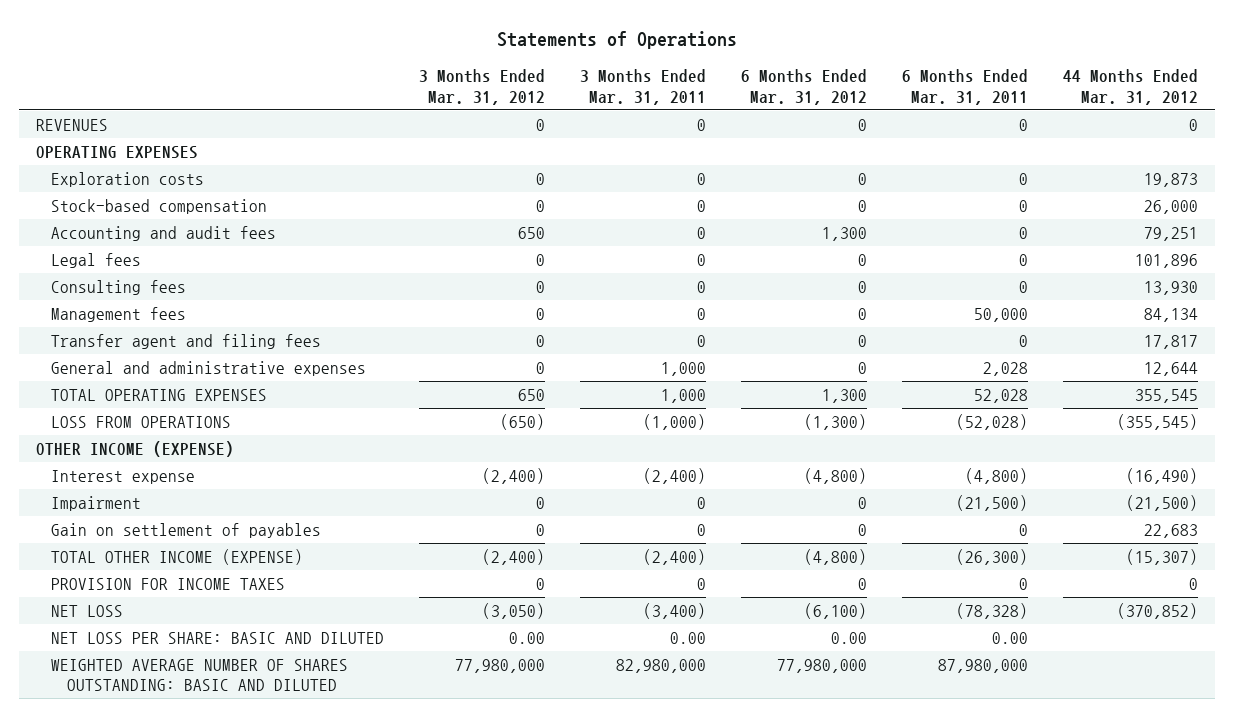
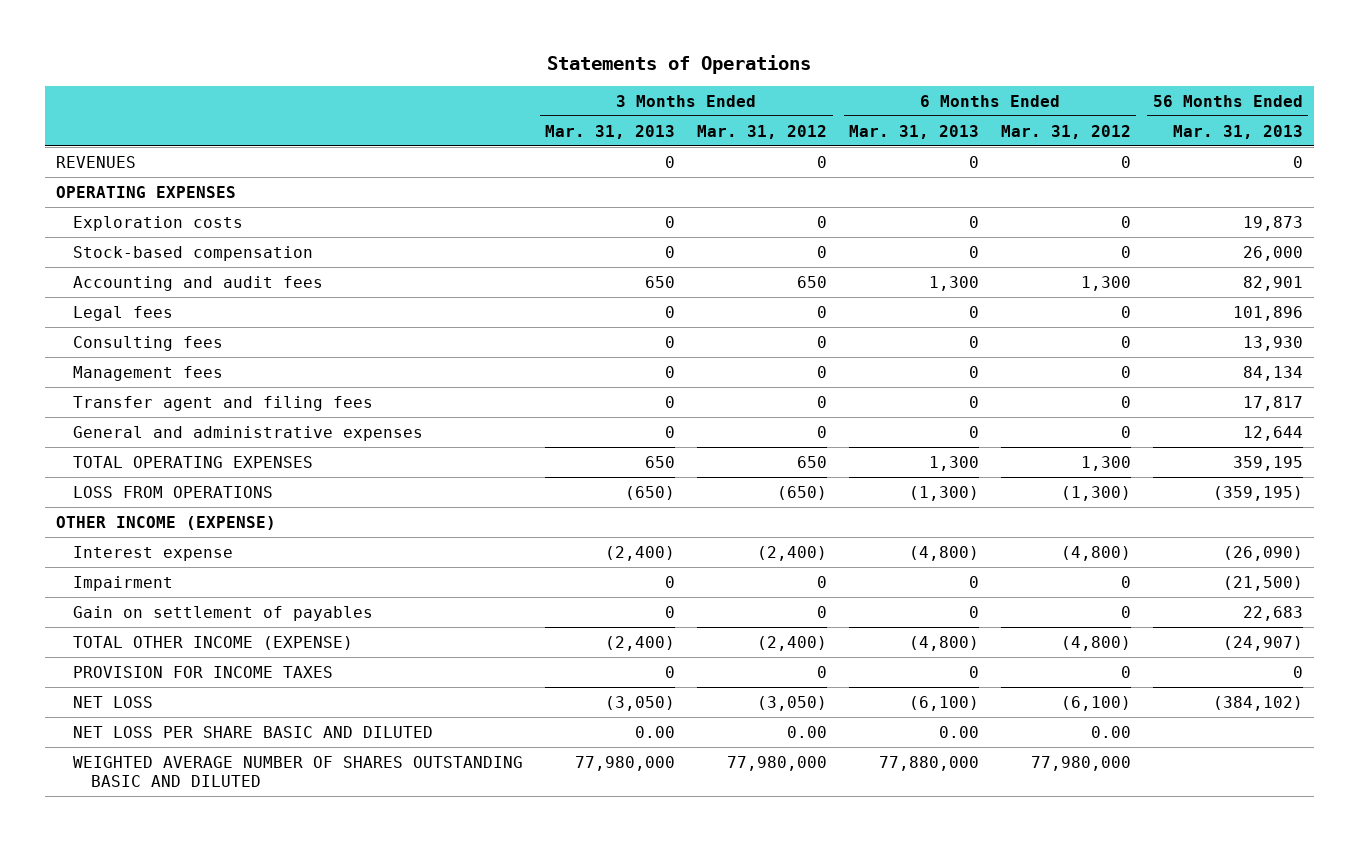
- | 3 Months Ended Mar. 31, 2012 | 3 Months Ended Mar. 31, 2011 | 6 Months Ended Mar. 31, 2012 | 6 Months Ended Mar. 31, 2011 | 44 Months Ended Mar. 31, 2012
+ | 3 Months Ended Mar. 31, 2013 | 3 Months Ended Mar. 31, 2012 | 6 Months Ended Mar. 31, 2013 | 6 Months Ended Mar. 31, 2012 | 56 Months Ended Mar. 31, 2013
- NET LOSS PER SHARE: BASIC AND DILUTED | 0.00 | 0.00 | 0.00 | 0.00 |
- WEIGHTED AVERAGE NUMBER OF SHARES OUTSTANDING: BASIC AND DILUTED | 77,980,000 | 82,980,000 | 77,980,000 | 87,980,000 |
+ NET LOSS PER SHARE BASIC AND DILUTED | 0.00 | 0.00 | 0.00 | 0.00 |
+ WEIGHTED AVERAGE NUMBER OF SHARES OUTSTANDING BASIC AND DILUTED | 77,980,000 | 77,980,000 | 77,880,000 | 77,980,000 |

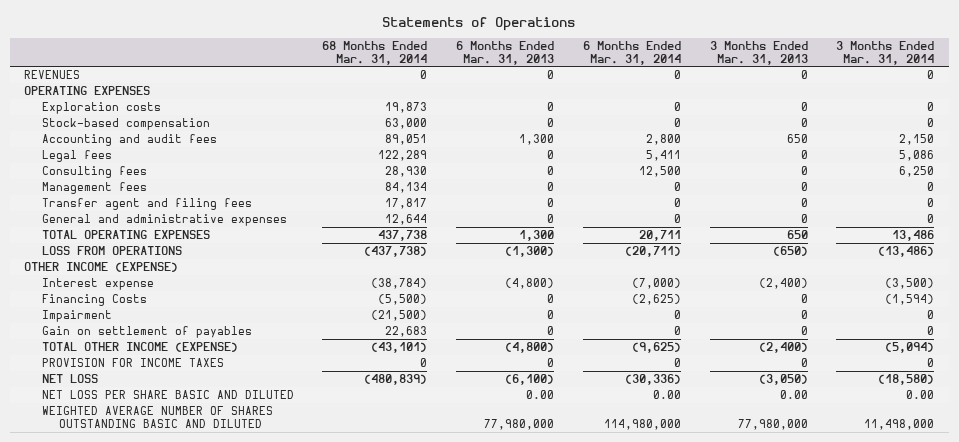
- | 3 Months Ended Mar. 31, 2013 | 3 Months Ended Mar. 31, 2012 | 6 Months Ended Mar. 31, 2013 | 6 Months Ended Mar. 31, 2012 | 56 Months Ended Mar. 31, 2013
+ | 68 Months Ended Mar. 31, 2014 | 6 Months Ended Mar. 31, 2013 | 6 Months Ended Mar. 31, 2014 | 3 Months Ended Mar. 31, 2013 | 3 Months Ended Mar. 31, 2014
+ Financing Costs | (5,500) | 0 | (2,625) | 0 | (1,594)
- WEIGHTED AVERAGE NUMBER OF SHARES OUTSTANDING BASIC AND DILUTED | 77,980,000 | 77,980,000 | 77,880,000 | 77,980,000 |
+ WEIGHTED AVERAGE NUMBER OF SHARES OUTSTANDING BASIC AND DILUTED | | 77,980,000 | 114,980,000 | 77,980,000 | 11,498,000

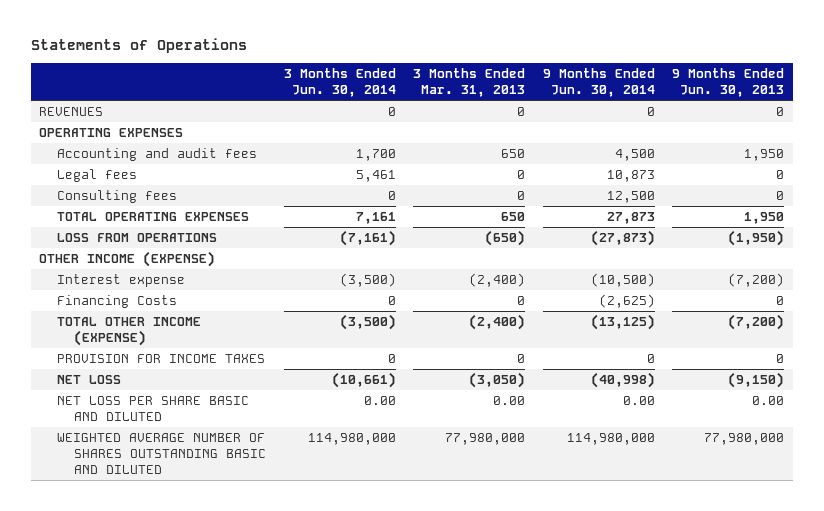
- | 68 Months Ended Mar. 31, 2014 | 6 Months Ended Mar. 31, 2013 | 6 Months Ended Mar. 31, 2014 | 3 Months Ended Mar. 31, 2013 | 3 Months Ended Mar. 31, 2014
+ | 3 Months Ended Jun. 30, 2014 | 3 Months Ended Mar. 31, 2013 | 9 Months Ended Jun. 30, 2014 | 9 Months Ended Jun. 30, 2013
- Exploration costs | 19,873 | 0 | 0 | 0 | 0
- Stock-based compensation | 63,000 | 0 | 0 | 0 | 0
- Management fees | 84,134 | 0 | 0 | 0 | 0
- Transfer agent and filing fees | 17,817 | 0 | 0 | 0 | 0
- General and administrative expenses | 12,644 | 0 | 0 | 0 | 0
- Impairment | (21,500) | 0 | 0 | 0 | 0
- Gain on settlement of payables | 22,683 | 0 | 0 | 0 | 0

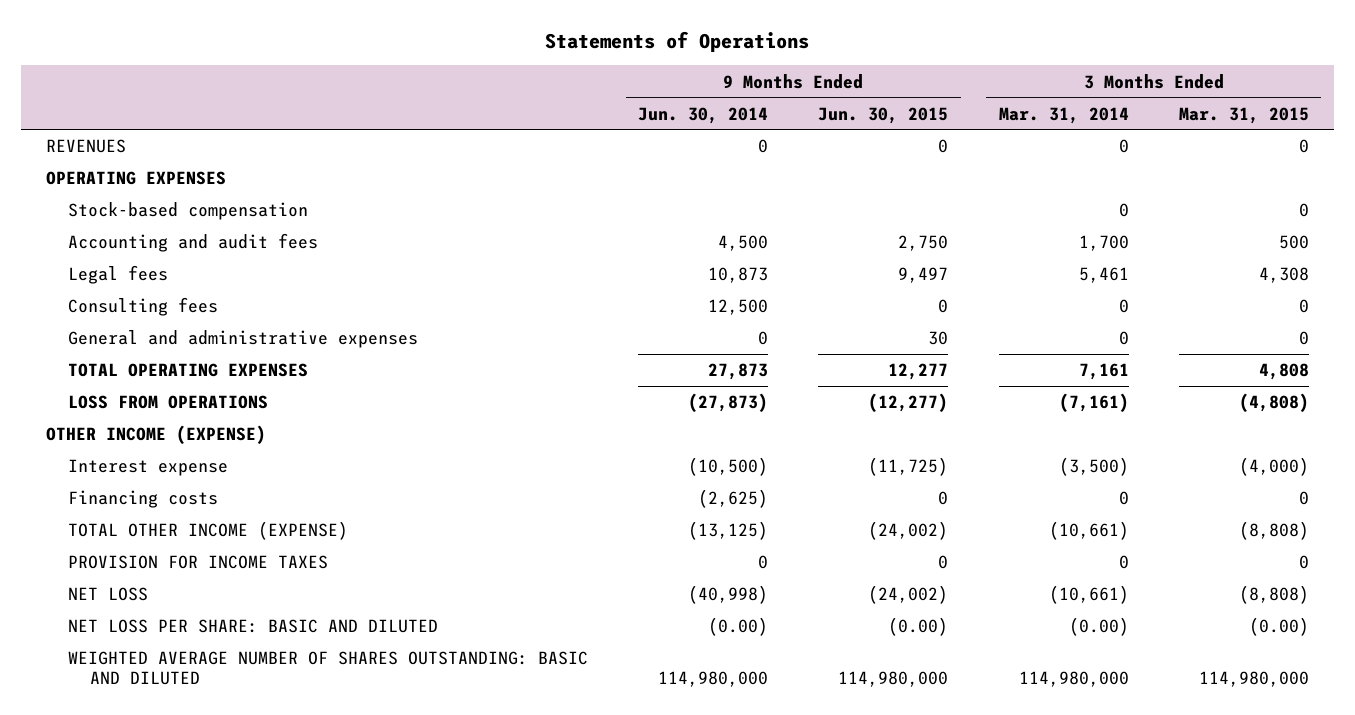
- | 3 Months Ended Jun. 30, 2014 | 3 Months Ended Mar. 31, 2013 | 9 Months Ended Jun. 30, 2014 | 9 Months Ended Jun. 30, 2013
+ | 9 Months Ended Jun. 30, 2014 | 9 Months Ended Jun. 30, 2015 | 3 Months Ended Mar. 31, 2014 | 3 Months Ended Mar. 31, 2015
+ Stock-based compensation | | | 0 | 0
+ General and administrative expenses | 0 | 30 | 0 | 0
- Financing Costs | 0 | 0 | (2,625) | 0
+ Financing costs | (2,625) | 0 | 0 | 0
- NET LOSS PER SHARE BASIC AND DILUTED | 0.00 | 0.00 | 0.00 | 0.00
- WEIGHTED AVERAGE NUMBER OF SHARES OUTSTANDING BASIC AND DILUTED | 114,980,000 | 77,980,000 | 114,980,000 | 77,980,000
+ NET LOSS PER SHARE: BASIC AND DILUTED | (0.00) | (0.00) | (0.00) | (0.00)
+ WEIGHTED AVERAGE NUMBER OF SHARES OUTSTANDING: BASIC AND DILUTED | 114,980,000 | 114,980,000 | 114,980,000 | 114,980,000

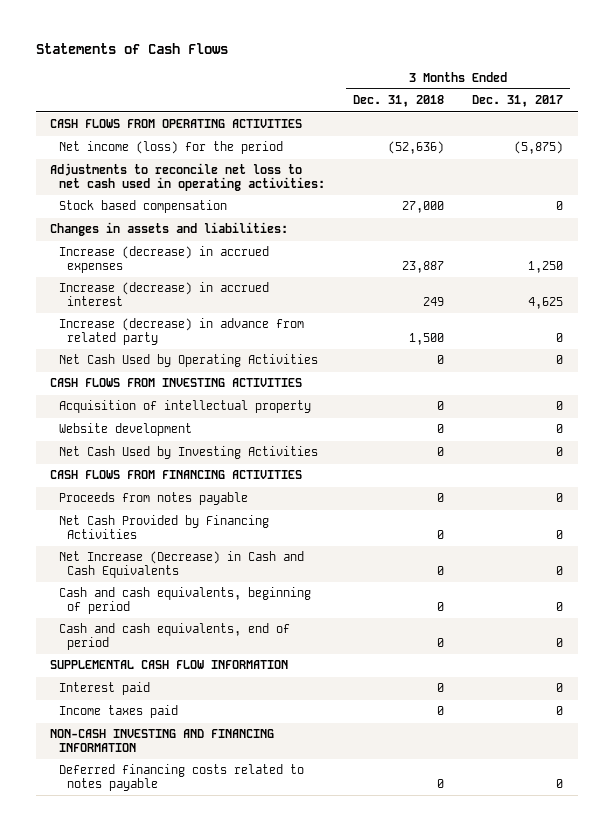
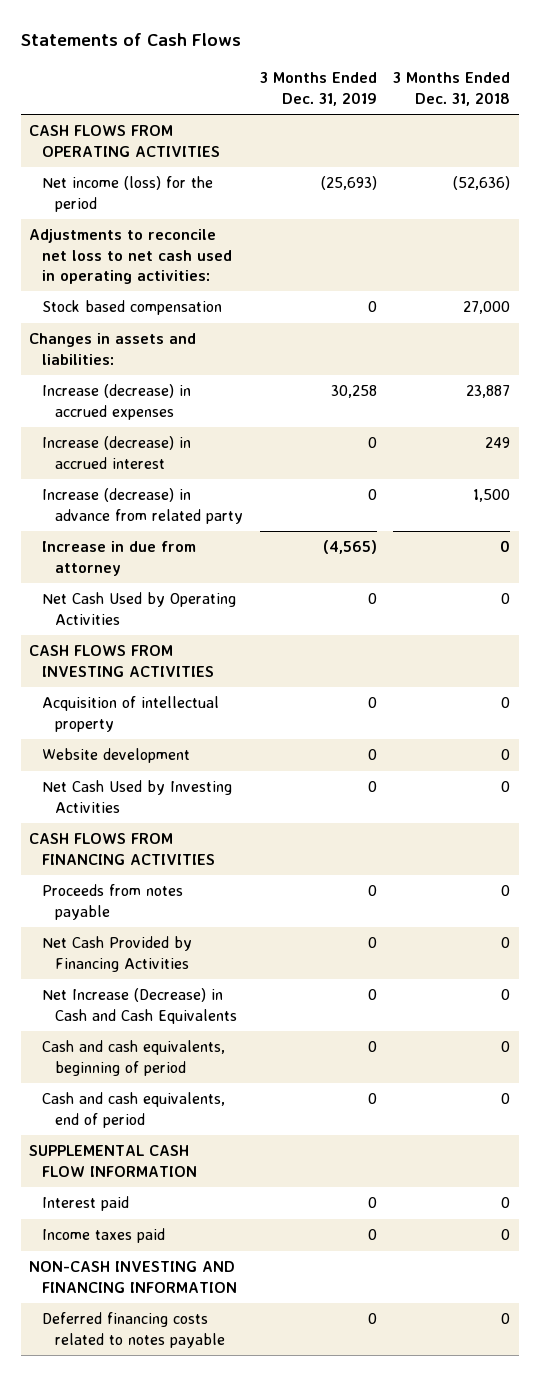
- | 3 Months Ended Dec. 31, 2018 | 3 Months Ended Dec. 31, 2017
+ | 3 Months Ended Dec. 31, 2019 | 3 Months Ended Dec. 31, 2018
+ Increase in due from attorney | (4,565) | 0

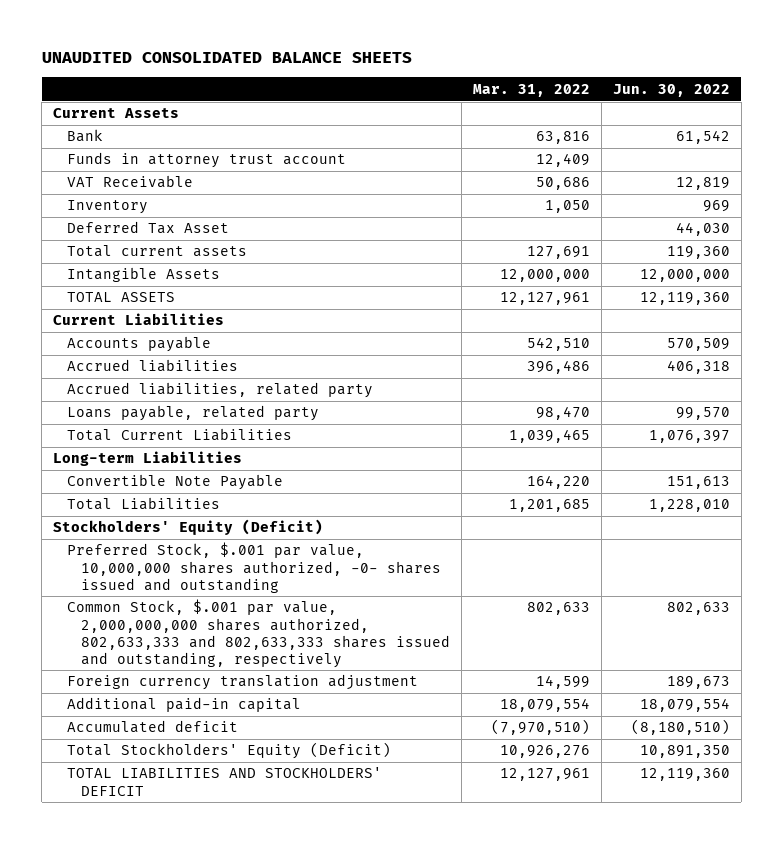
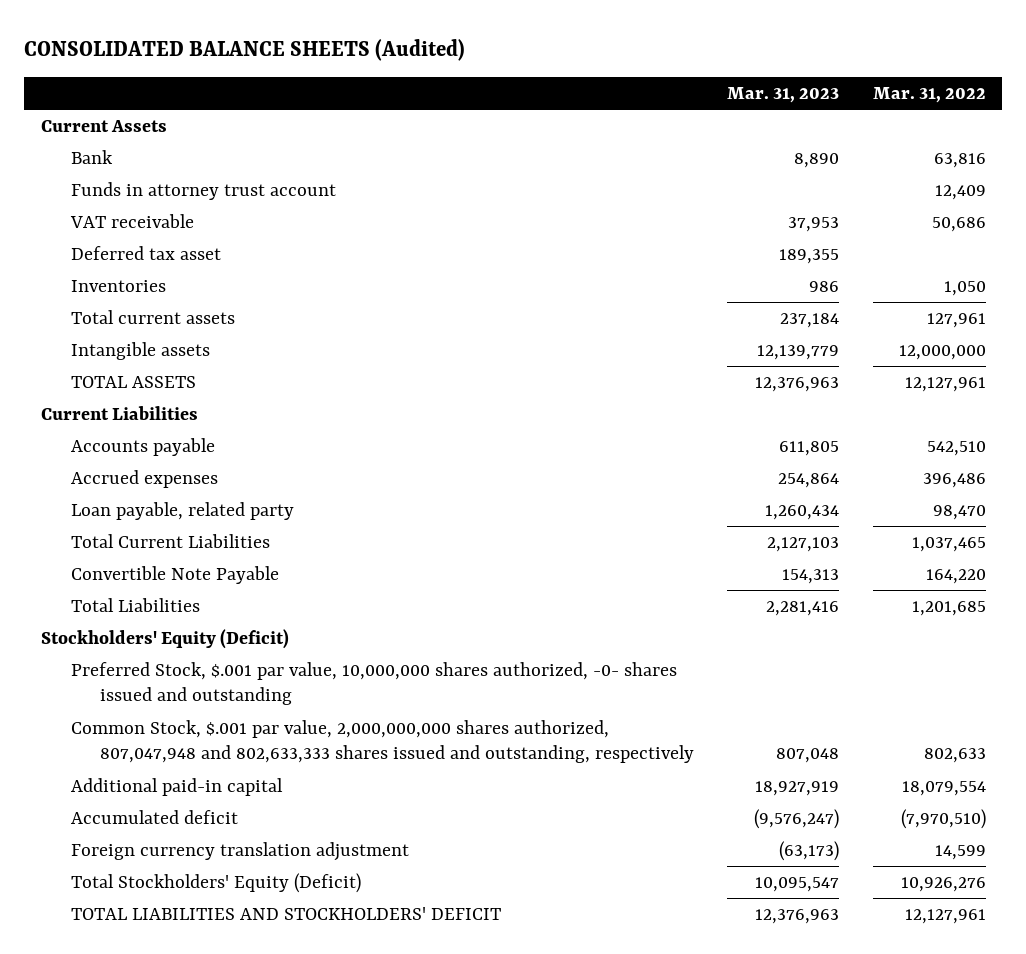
- UNAUDITED CONSOLIDATED BALANCE SHEETS
+ CONSOLIDATED BALANCE SHEETS (Audited)
- | Mar. 31, 2022 | Jun. 30, 2022
+ | Mar. 31, 2023 | Mar. 31, 2022
- VAT Receivable | 50,686 | 12,819
- Inventory | 1,050 | 969
- Deferred Tax Asset | | 44,030
- Total current assets | 127,691 | 119,360
- Intangible Assets | 12,000,000 | 12,000,000
+ VAT receivable | 37,953 | 50,686
+ Deferred tax asset | 189,355 |
+ Inventories | 986 | 1,050
+ Total current assets | 237,184 | 127,961
+ Intangible assets | 12,139,779 | 12,000,000
- Accrued liabilities | 396,486 | 406,318
- Accrued liabilities, related party
- Loans payable, related party | 98,470 | 99,570
- Total Current Liabilities | 1,039,465 | 1,076,397
- Long-term Liabilities
+ Accrued expenses | 254,864 | 396,486
+ Loan payable, related party | 1,260,434 | 98,470
+ Total Current Liabilities | 2,127,103 | 1,037,465
- Common Stock, $.001 par value, 2,000,000,000 shares authorized, 802,633,333 and 802,633,333 shares issued and outstanding, respectively | 802,633 | 802,633
+ Common Stock, $.001 par value, 2,000,000,000 shares authorized, 807,047,948 and 802,633,333 shares issued and outstanding, respectively | 807,048 | 802,633
moved down: Foreign currency translation adjustment | (63,173) | 14,599

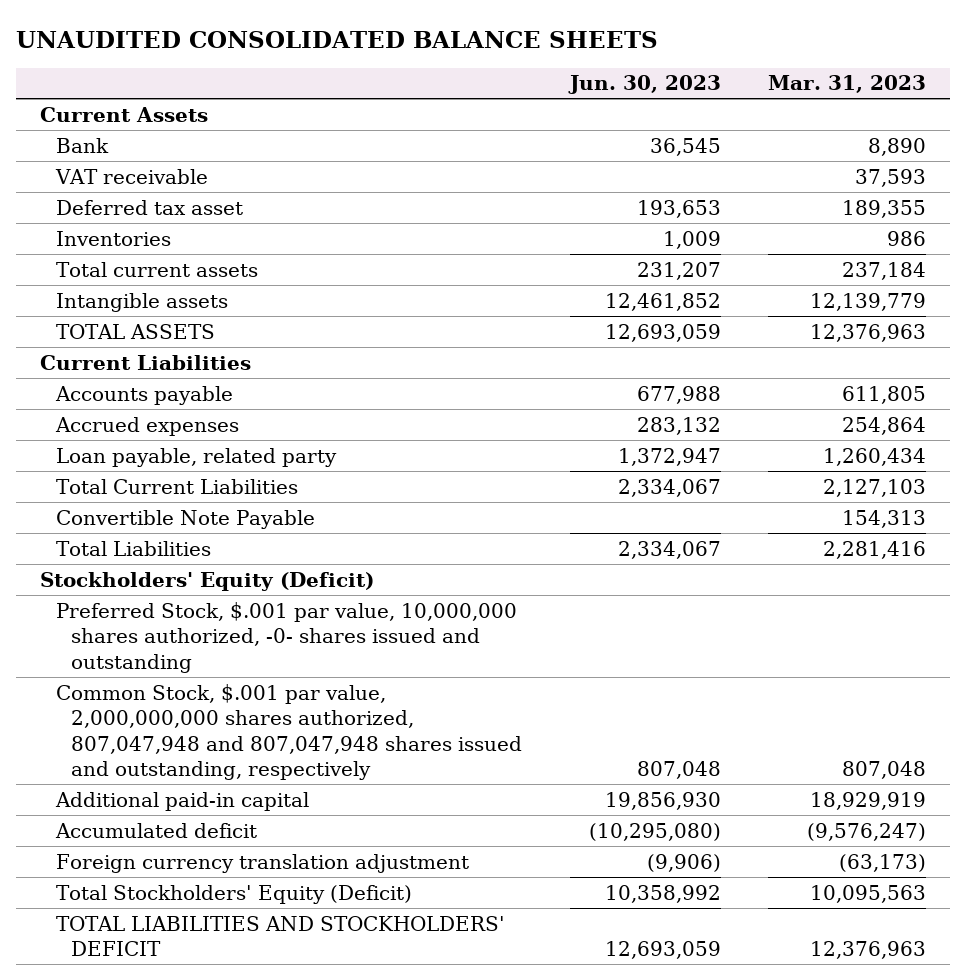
- CONSOLIDATED BALANCE SHEETS (Audited)
+ UNAUDITED CONSOLIDATED BALANCE SHEETS
- | Mar. 31, 2023 | Mar. 31, 2022
+ | Jun. 30, 2023 | Mar. 31, 2023
- Funds in attorney trust account | | 12,409
- VAT receivable | 37,953 | 50,686
+ VAT receivable | | 37,593
- Common Stock, $.001 par value, 2,000,000,000 shares authorized, 807,047,948 and 802,633,333 shares issued and outstanding, respectively | 807,048 | 802,633
- Additional paid-in capital | 18,927,919 | 18,079,554
+ Common Stock, $.001 par value, 2,000,000,000 shares authorized, 807,047,948 and 807,047,948 shares issued and outstanding, respectively | 807,048 | 807,048
+ Additional paid-in capital | 19,856,930 | 18,929,919
- Total Stockholders' Equity (Deficit) | 10,095,547 | 10,926,276
+ Total Stockholders' Equity (Deficit) | 10,358,992 | 10,095,563

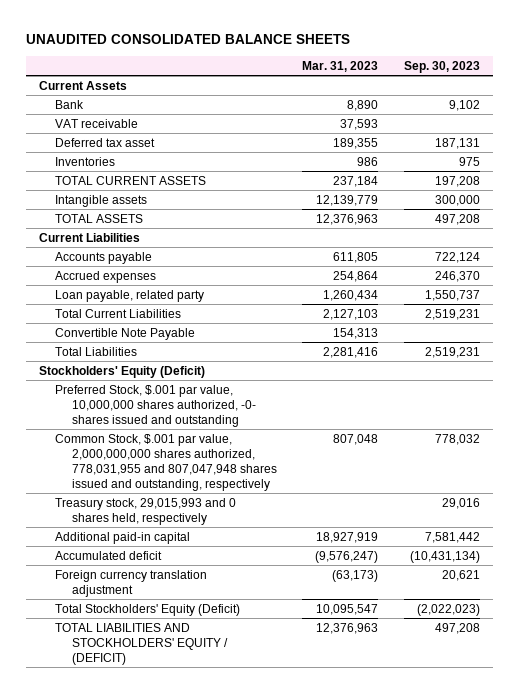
- | Jun. 30, 2023 | Mar. 31, 2023
+ | Mar. 31, 2023 | Sep. 30, 2023
- Total current assets | 231,207 | 237,184
+ TOTAL CURRENT ASSETS | 237,184 | 197,208
- Common Stock, $.001 par value, 2,000,000,000 shares authorized, 807,047,948 and 807,047,948 shares issued and outstanding, respectively | 807,048 | 807,048
- Additional paid-in capital | 19,856,930 | 18,929,919
+ Common Stock, $.001 par value, 2,000,000,000 shares authorized, 778,031,955 and 807,047,948 shares issued and outstanding, respectively | 807,048 | 778,032
+ Treasury stock, 29,015,993 and 0 shares held, respectively | | 29,016
+ Additional paid-in capital | 18,927,919 | 7,581,442
- Total Stockholders' Equity (Deficit) | 10,358,992 | 10,095,563
- TOTAL LIABILITIES AND STOCKHOLDERS' DEFICIT | 12,693,059 | 12,376,963
+ Total Stockholders' Equity (Deficit) | 10,095,547 | (2,022,023)
+ TOTAL LIABILITIES AND STOCKHOLDERS' EQUITY / (DEFICIT) | 12,376,963 | 497,208

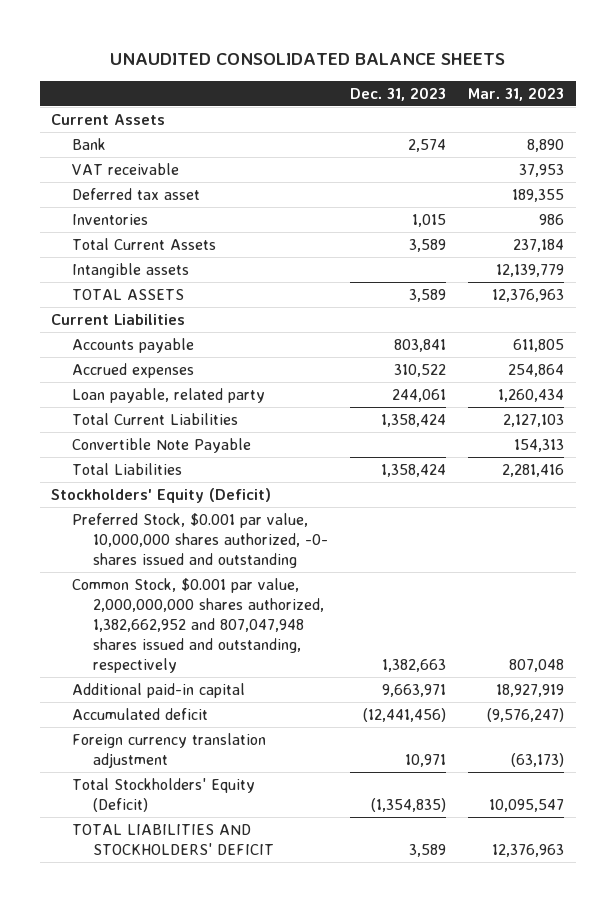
- | Mar. 31, 2023 | Sep. 30, 2023
+ | Dec. 31, 2023 | Mar. 31, 2023
- VAT receivable | 37,593 |
+ VAT receivable | | 37,953
- TOTAL CURRENT ASSETS | 237,184 | 197,208
+ Total Current Assets | 3,589 | 237,184
- Preferred Stock, $.001 par value, 10,000,000 shares authorized, -0- shares issued and outstanding
- Common Stock, $.001 par value, 2,000,000,000 shares authorized, 778,031,955 and 807,047,948 shares issued and outstanding, respectively | 807,048 | 778,032
- Treasury stock, 29,015,993 and 0 shares held, respectively | | 29,016
+ Preferred Stock, $0.001 par value, 10,000,000 shares authorized, -0- shares issued and outstanding
+ Common Stock, $0.001 par value, 2,000,000,000 shares authorized, 1,382,662,952 and 807,047,948 shares issued and outstanding, respectively | 1,382,663 | 807,048
- TOTAL LIABILITIES AND STOCKHOLDERS' EQUITY / (DEFICIT) | 12,376,963 | 497,208
+ TOTAL LIABILITIES AND STOCKHOLDERS' DEFICIT | 3,589 | 12,376,963

